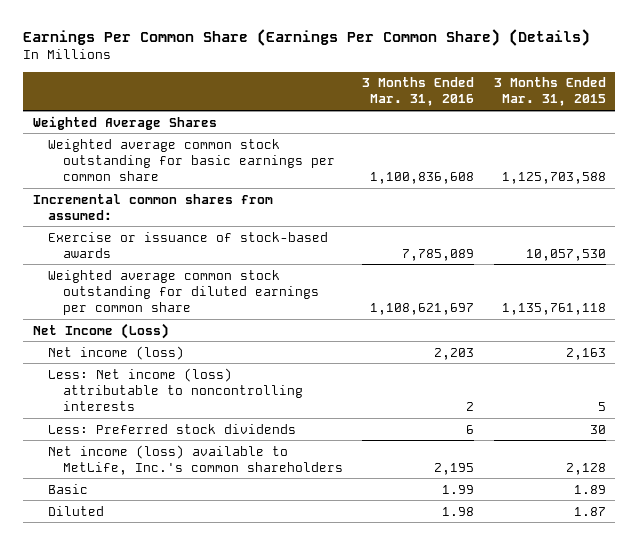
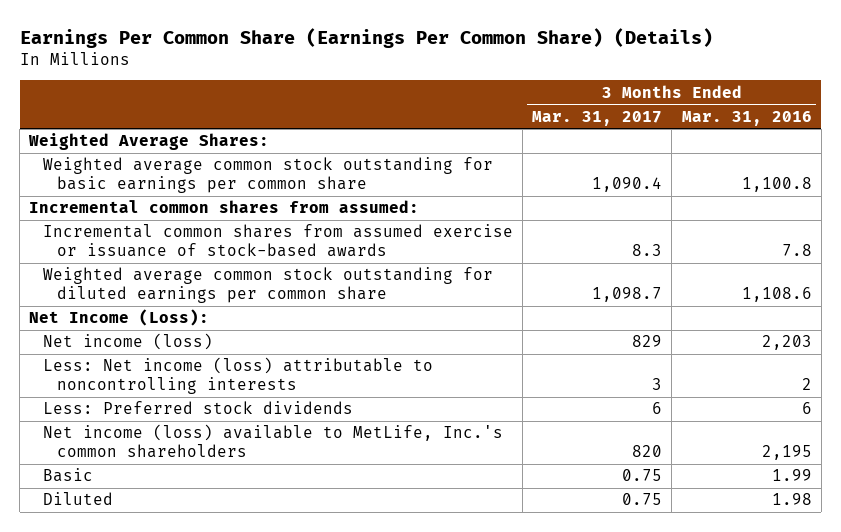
- | 3 Months Ended Mar. 31, 2016 | 3 Months Ended Mar. 31, 2015
+ | 3 Months Ended Mar. 31, 2017 | 3 Months Ended Mar. 31, 2016
- Weighted Average Shares
- Weighted average common stock outstanding for basic earnings per common share | 1,100,836,608 | 1,125,703,588
+ Weighted Average Shares:
+ Weighted average common stock outstanding for basic earnings per common share | 1,090.4 | 1,100.8
- Exercise or issuance of stock-based awards | 7,785,089 | 10,057,530
- Weighted average common stock outstanding for diluted earnings per common share | 1,108,621,697 | 1,135,761,118
- Net Income (Loss)
+ Incremental common shares from assumed exercise or issuance of stock-based awards | 8.3 | 7.8
+ Weighted average common stock outstanding for diluted earnings per common share | 1,098.7 | 1,108.6
+ Net Income (Loss):

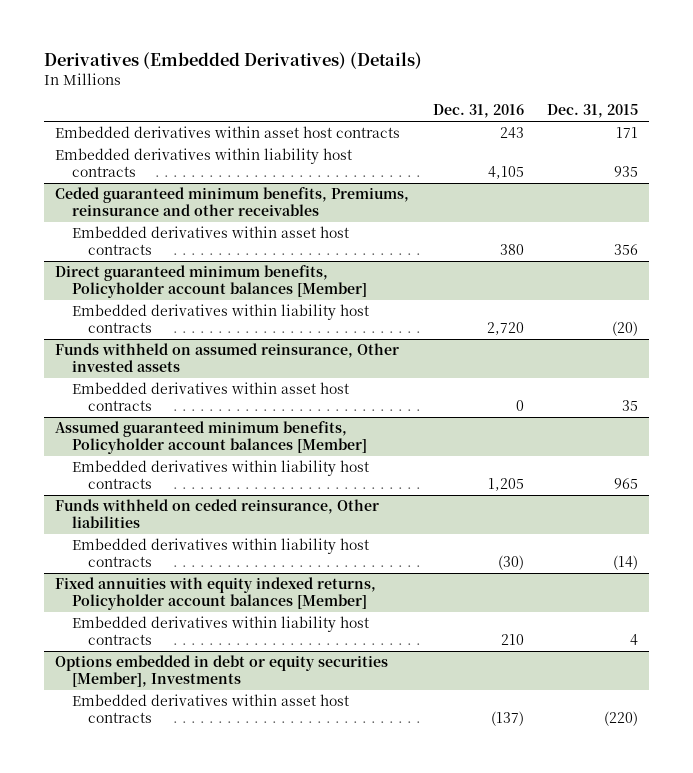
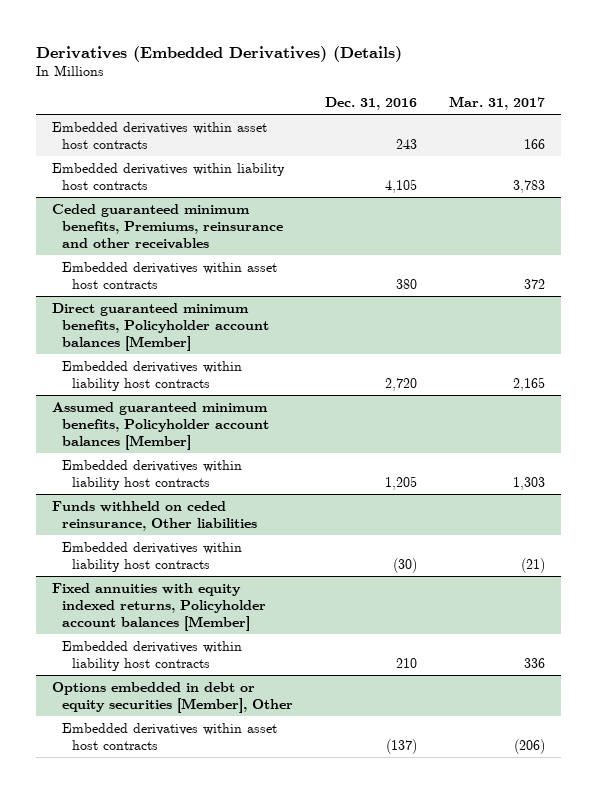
- | Dec. 31, 2016 | Dec. 31, 2015
+ | Dec. 31, 2016 | Mar. 31, 2017
- Funds withheld on assumed reinsurance, Other invested assets
- Embedded derivatives within asset host contracts | 0 | 35
- Options embedded in debt or equity securities [Member], Investments
+ Options embedded in debt or equity securities [Member], Other

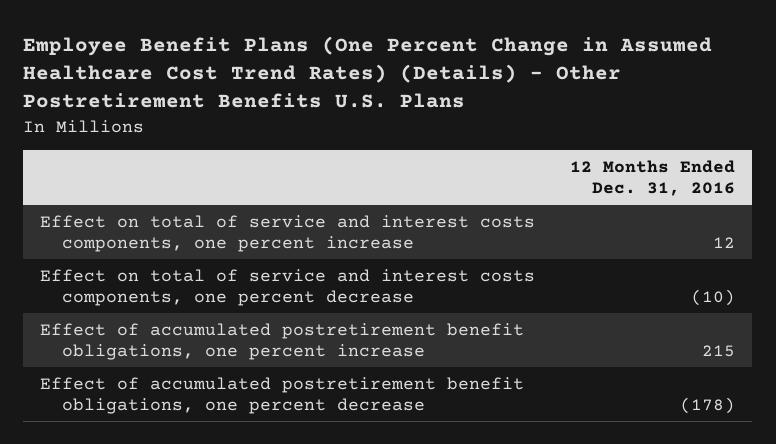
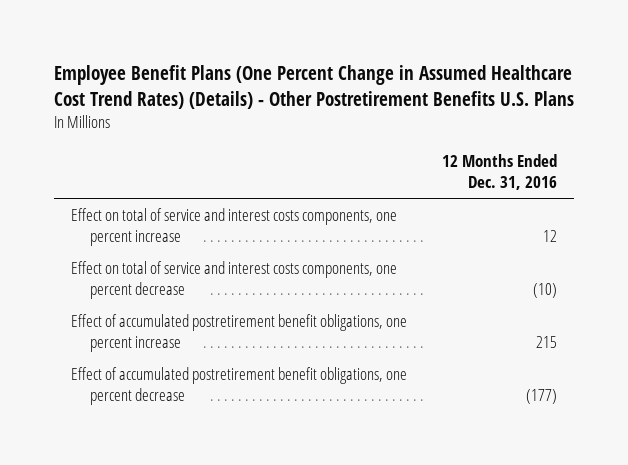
- Effect of accumulated postretirement benefit obligations, one percent decrease | (178)
+ Effect of accumulated postretirement benefit obligations, one percent decrease | (177)

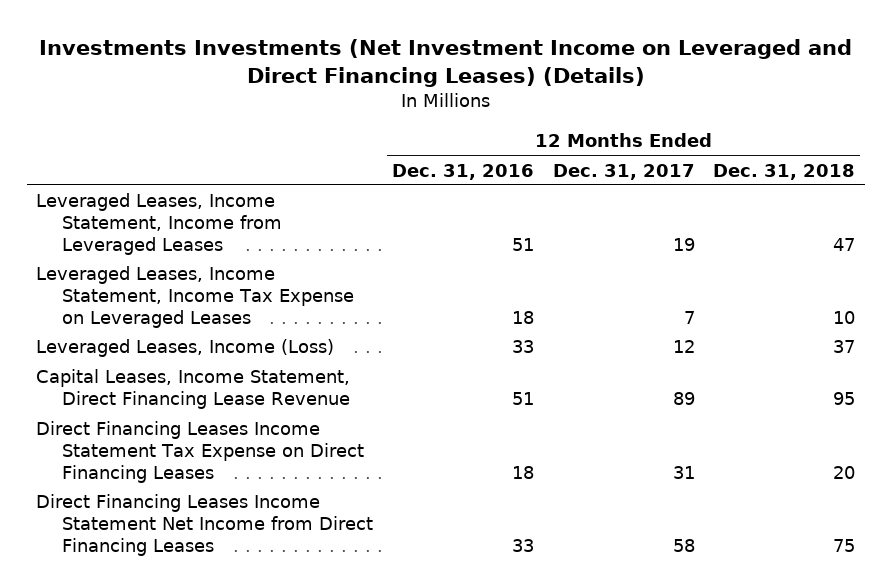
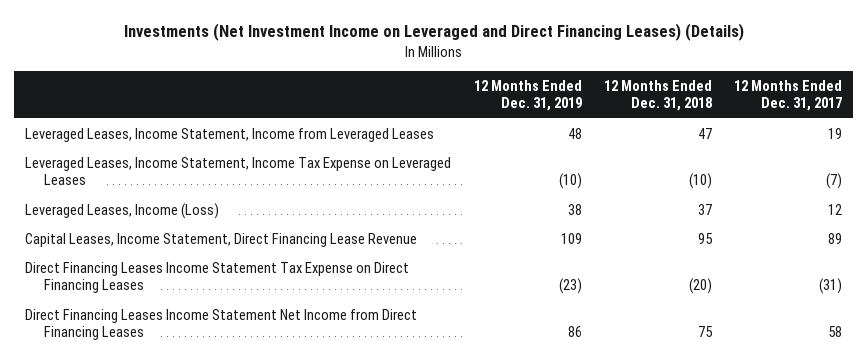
- Investments Investments (Net Investment Income on Leveraged and Direct Financing Leases) (Details)
+ Investments (Net Investment Income on Leveraged and Direct Financing Leases) (Details)
- | 12 Months Ended Dec. 31, 2016 | 12 Months Ended Dec. 31, 2017 | 12 Months Ended Dec. 31, 2018
+ | 12 Months Ended Dec. 31, 2019 | 12 Months Ended Dec. 31, 2018 | 12 Months Ended Dec. 31, 2017
- Leveraged Leases, Income Statement, Income Tax Expense on Leveraged Leases | 18 | 7 | 10
+ Leveraged Leases, Income Statement, Income Tax Expense on Leveraged Leases | (10) | (10) | (7)
- Direct Financing Leases Income Statement Tax Expense on Direct Financing Leases | 18 | 31 | 20
+ Direct Financing Leases Income Statement Tax Expense on Direct Financing Leases | (23) | (20) | (31)

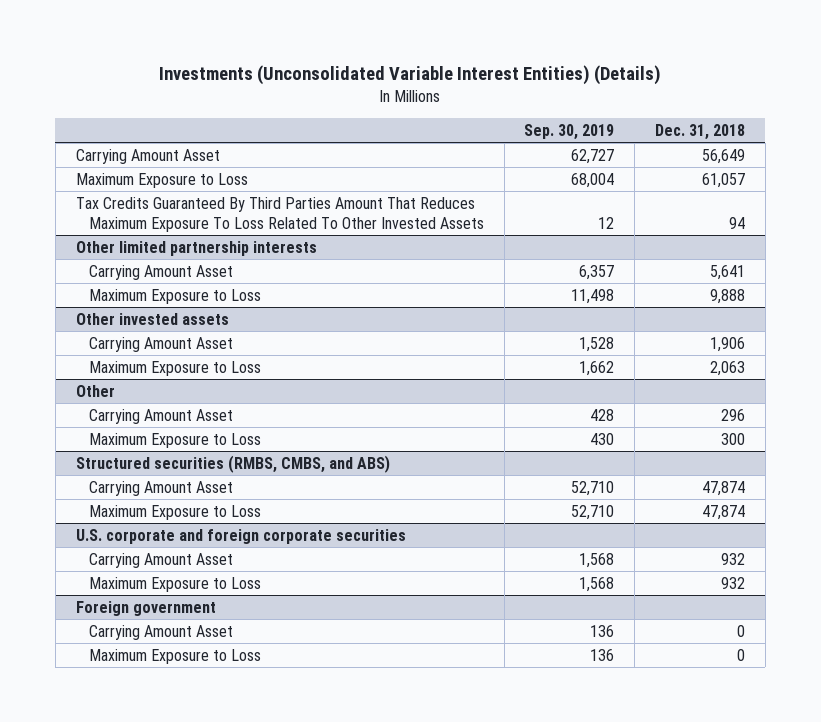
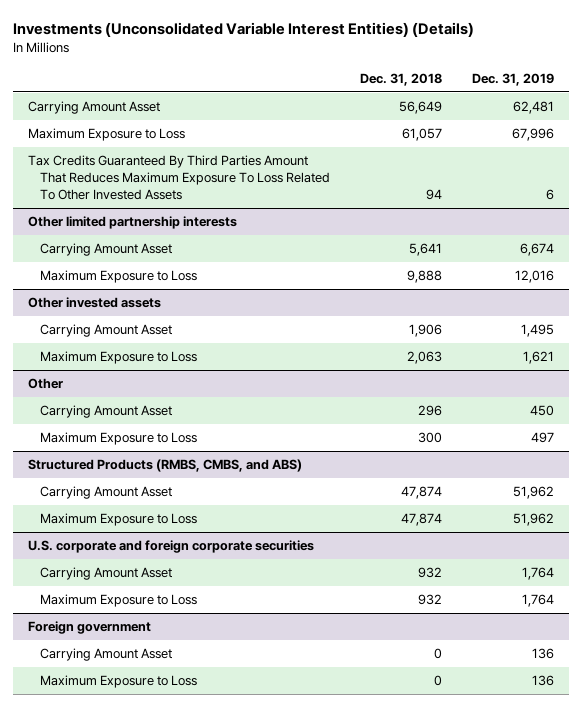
- | Sep. 30, 2019 | Dec. 31, 2018
+ | Dec. 31, 2018 | Dec. 31, 2019
- Structured securities (RMBS, CMBS, and ABS)
+ Structured Products (RMBS, CMBS, and ABS)

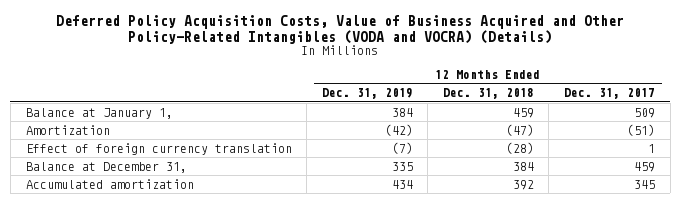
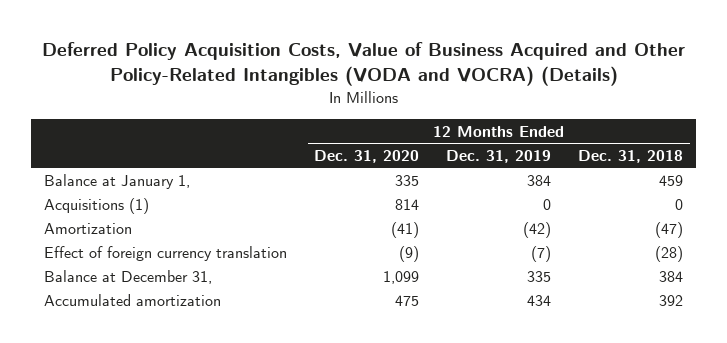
- | 12 Months Ended Dec. 31, 2019 | 12 Months Ended Dec. 31, 2018 | 12 Months Ended Dec. 31, 2017
+ | 12 Months Ended Dec. 31, 2020 | 12 Months Ended Dec. 31, 2019 | 12 Months Ended Dec. 31, 2018
+ Acquisitions (1) | 814 | 0 | 0

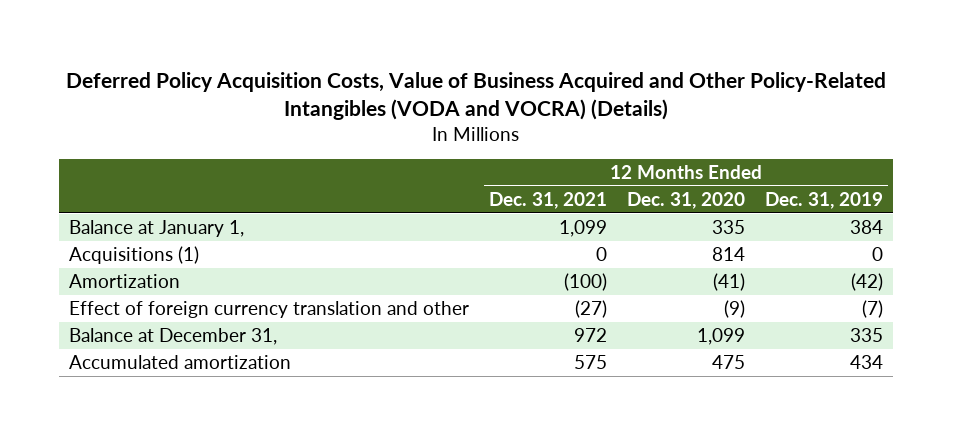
- | 12 Months Ended Dec. 31, 2020 | 12 Months Ended Dec. 31, 2019 | 12 Months Ended Dec. 31, 2018
+ | 12 Months Ended Dec. 31, 2021 | 12 Months Ended Dec. 31, 2020 | 12 Months Ended Dec. 31, 2019
- Effect of foreign currency translation | (9) | (7) | (28)
+ Effect of foreign currency translation and other | (27) | (9) | (7)

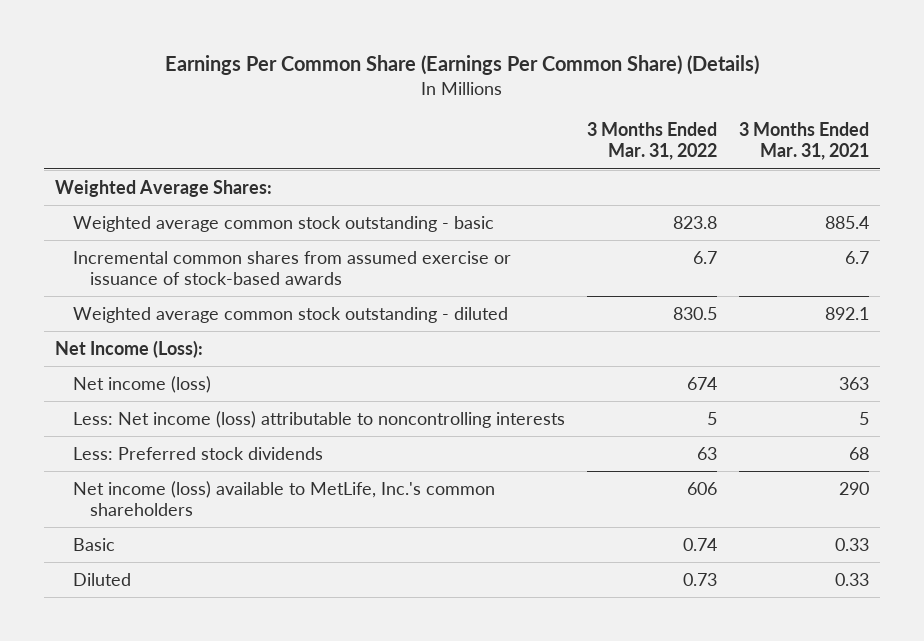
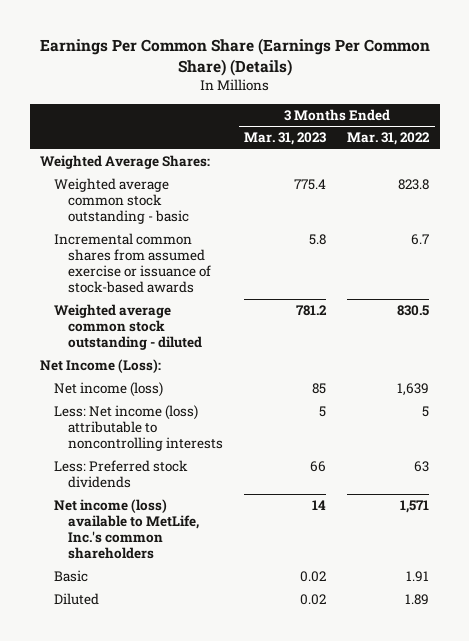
- | 3 Months Ended Mar. 31, 2022 | 3 Months Ended Mar. 31, 2021
+ | 3 Months Ended Mar. 31, 2023 | 3 Months Ended Mar. 31, 2022
- Net income (loss) | 674 | 363
+ Net income (loss) | 85 | 1,639
- Net income (loss) available to MetLife, Inc.'s common shareholders | 606 | 290
- Basic | 0.74 | 0.33
- Diluted | 0.73 | 0.33
+ Net income (loss) available to MetLife, Inc.'s common shareholders | 14 | 1,571
+ Basic | 0.02 | 1.91
+ Diluted | 0.02 | 1.89

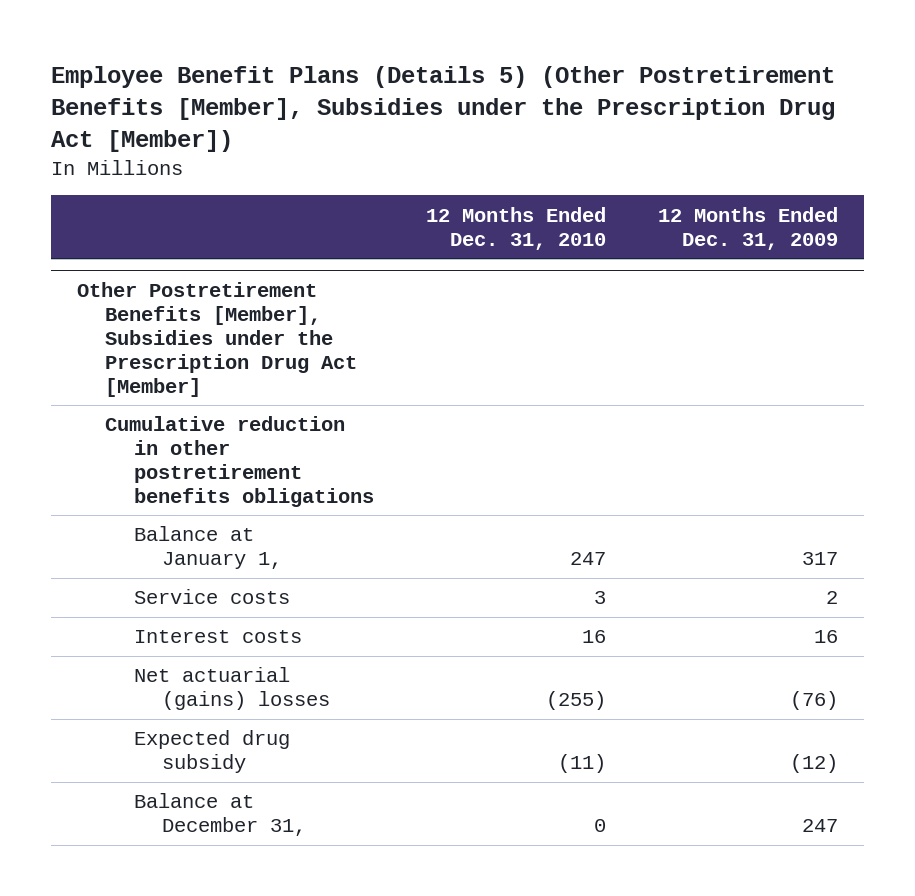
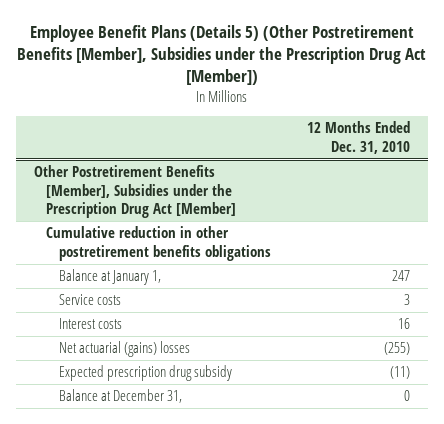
- | 12 Months Ended Dec. 31, 2010 | 12 Months Ended Dec. 31, 2009
+ | 12 Months Ended Dec. 31, 2010
@ Other Postretirement Benefits [Member], Subsidies under the Prescription Drug Act [Member]
- Expected drug subsidy | (11) | (12)
+ Expected prescription drug subsidy | (11)

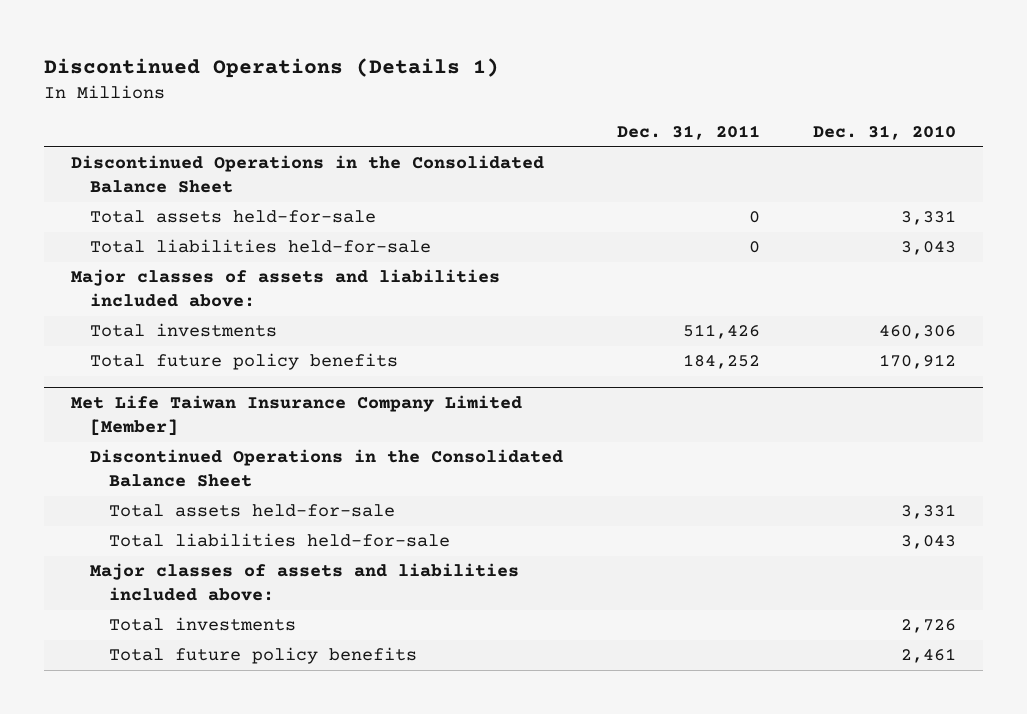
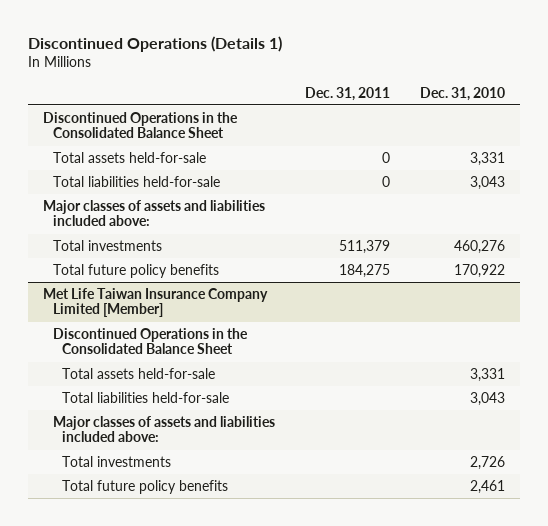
- Total investments | 511,426 | 460,306
- Total future policy benefits | 184,252 | 170,912
+ Total investments | 511,379 | 460,276
+ Total future policy benefits | 184,275 | 170,922

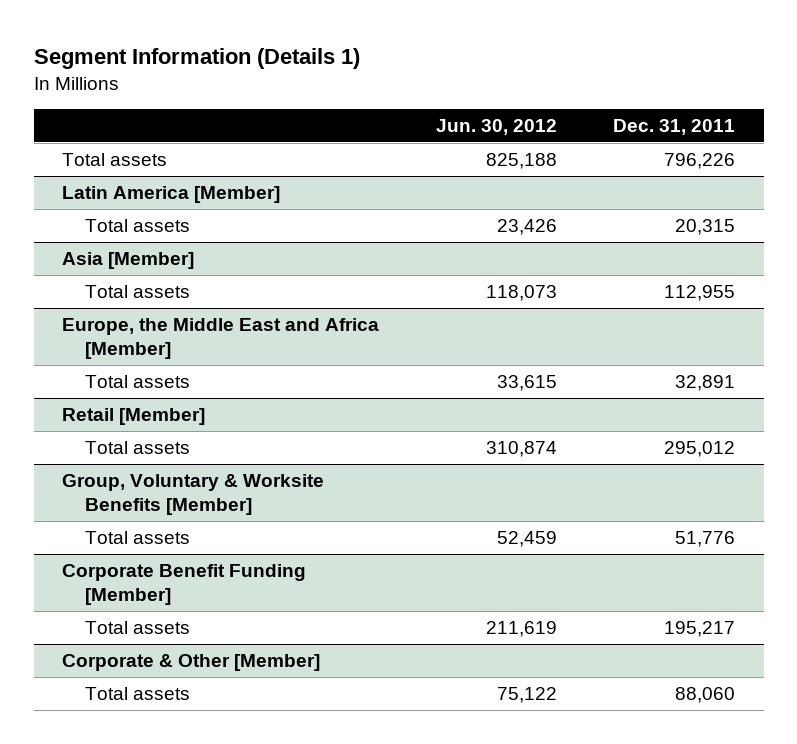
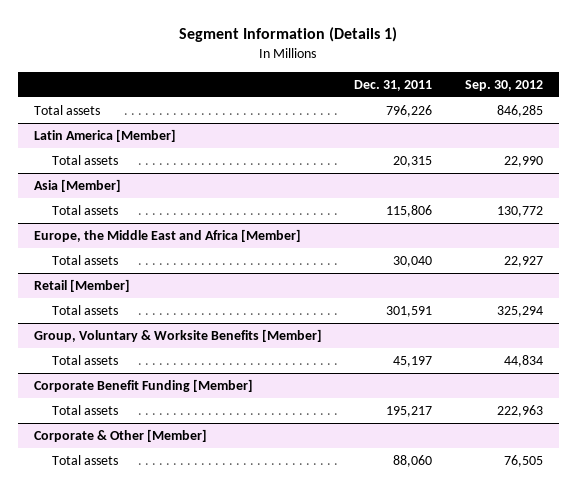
- | Jun. 30, 2012 | Dec. 31, 2011
+ | Dec. 31, 2011 | Sep. 30, 2012
@ Asia [Member]
- Total assets | 118,073 | 112,955
+ Total assets | 115,806 | 130,772
@ Europe, the Middle East and Africa [Member]
- Total assets | 33,615 | 32,891
+ Total assets | 30,040 | 22,927
@ Retail [Member]
- Total assets | 310,874 | 295,012
+ Total assets | 301,591 | 325,294
@ Group, Voluntary & Worksite Benefits [Member]
- Total assets | 52,459 | 51,776
+ Total assets | 45,197 | 44,834

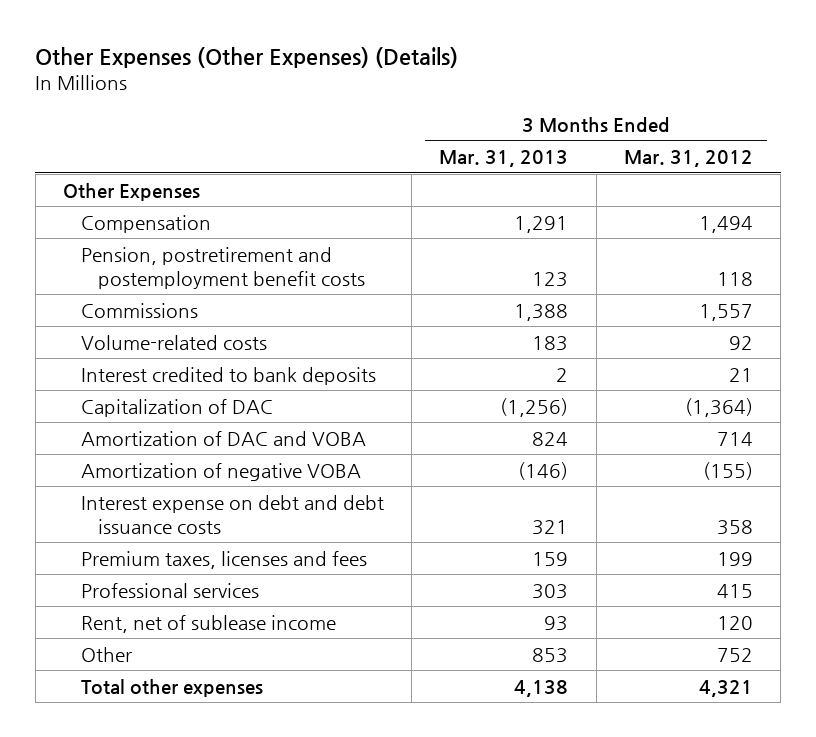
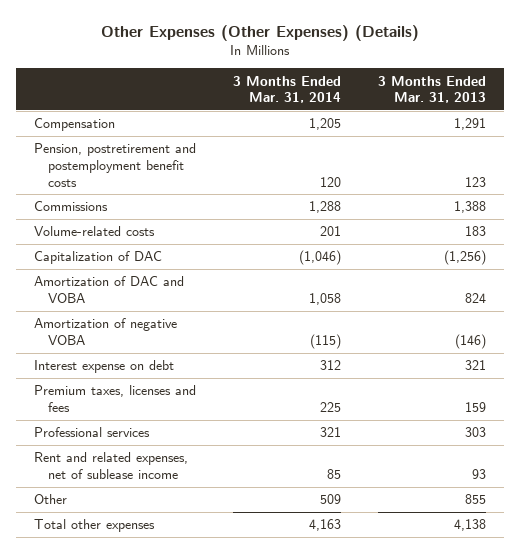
- | 3 Months Ended Mar. 31, 2013 | 3 Months Ended Mar. 31, 2012
+ | 3 Months Ended Mar. 31, 2014 | 3 Months Ended Mar. 31, 2013
- Other Expenses
- Interest credited to bank deposits | 2 | 21
- Interest expense on debt and debt issuance costs | 321 | 358
+ Interest expense on debt | 312 | 321
- Rent, net of sublease income | 93 | 120
- Other | 853 | 752
+ Rent and related expenses, net of sublease income | 85 | 93
+ Other | 509 | 855

